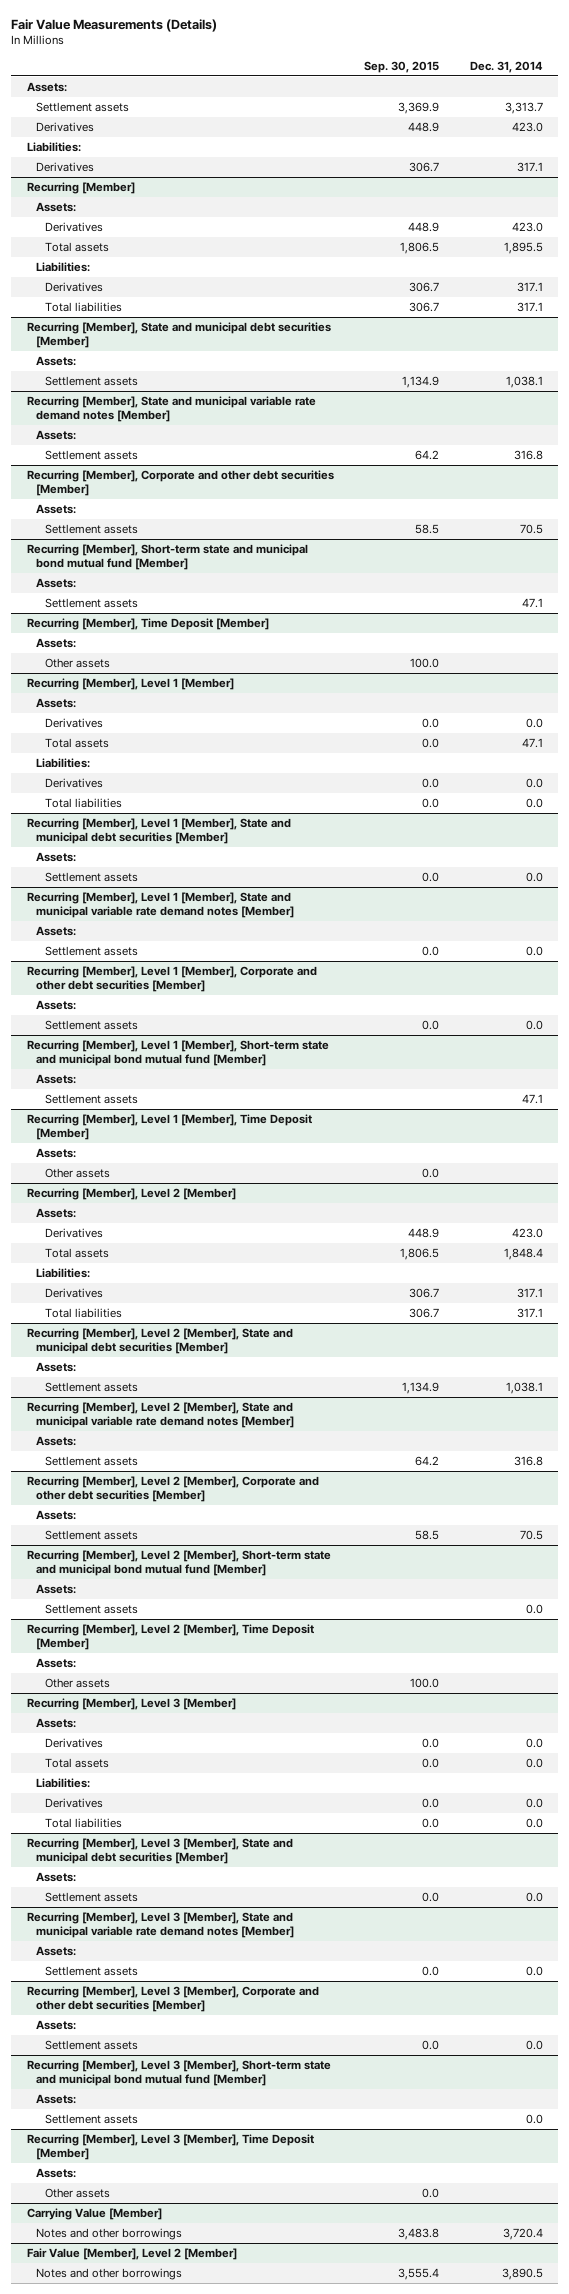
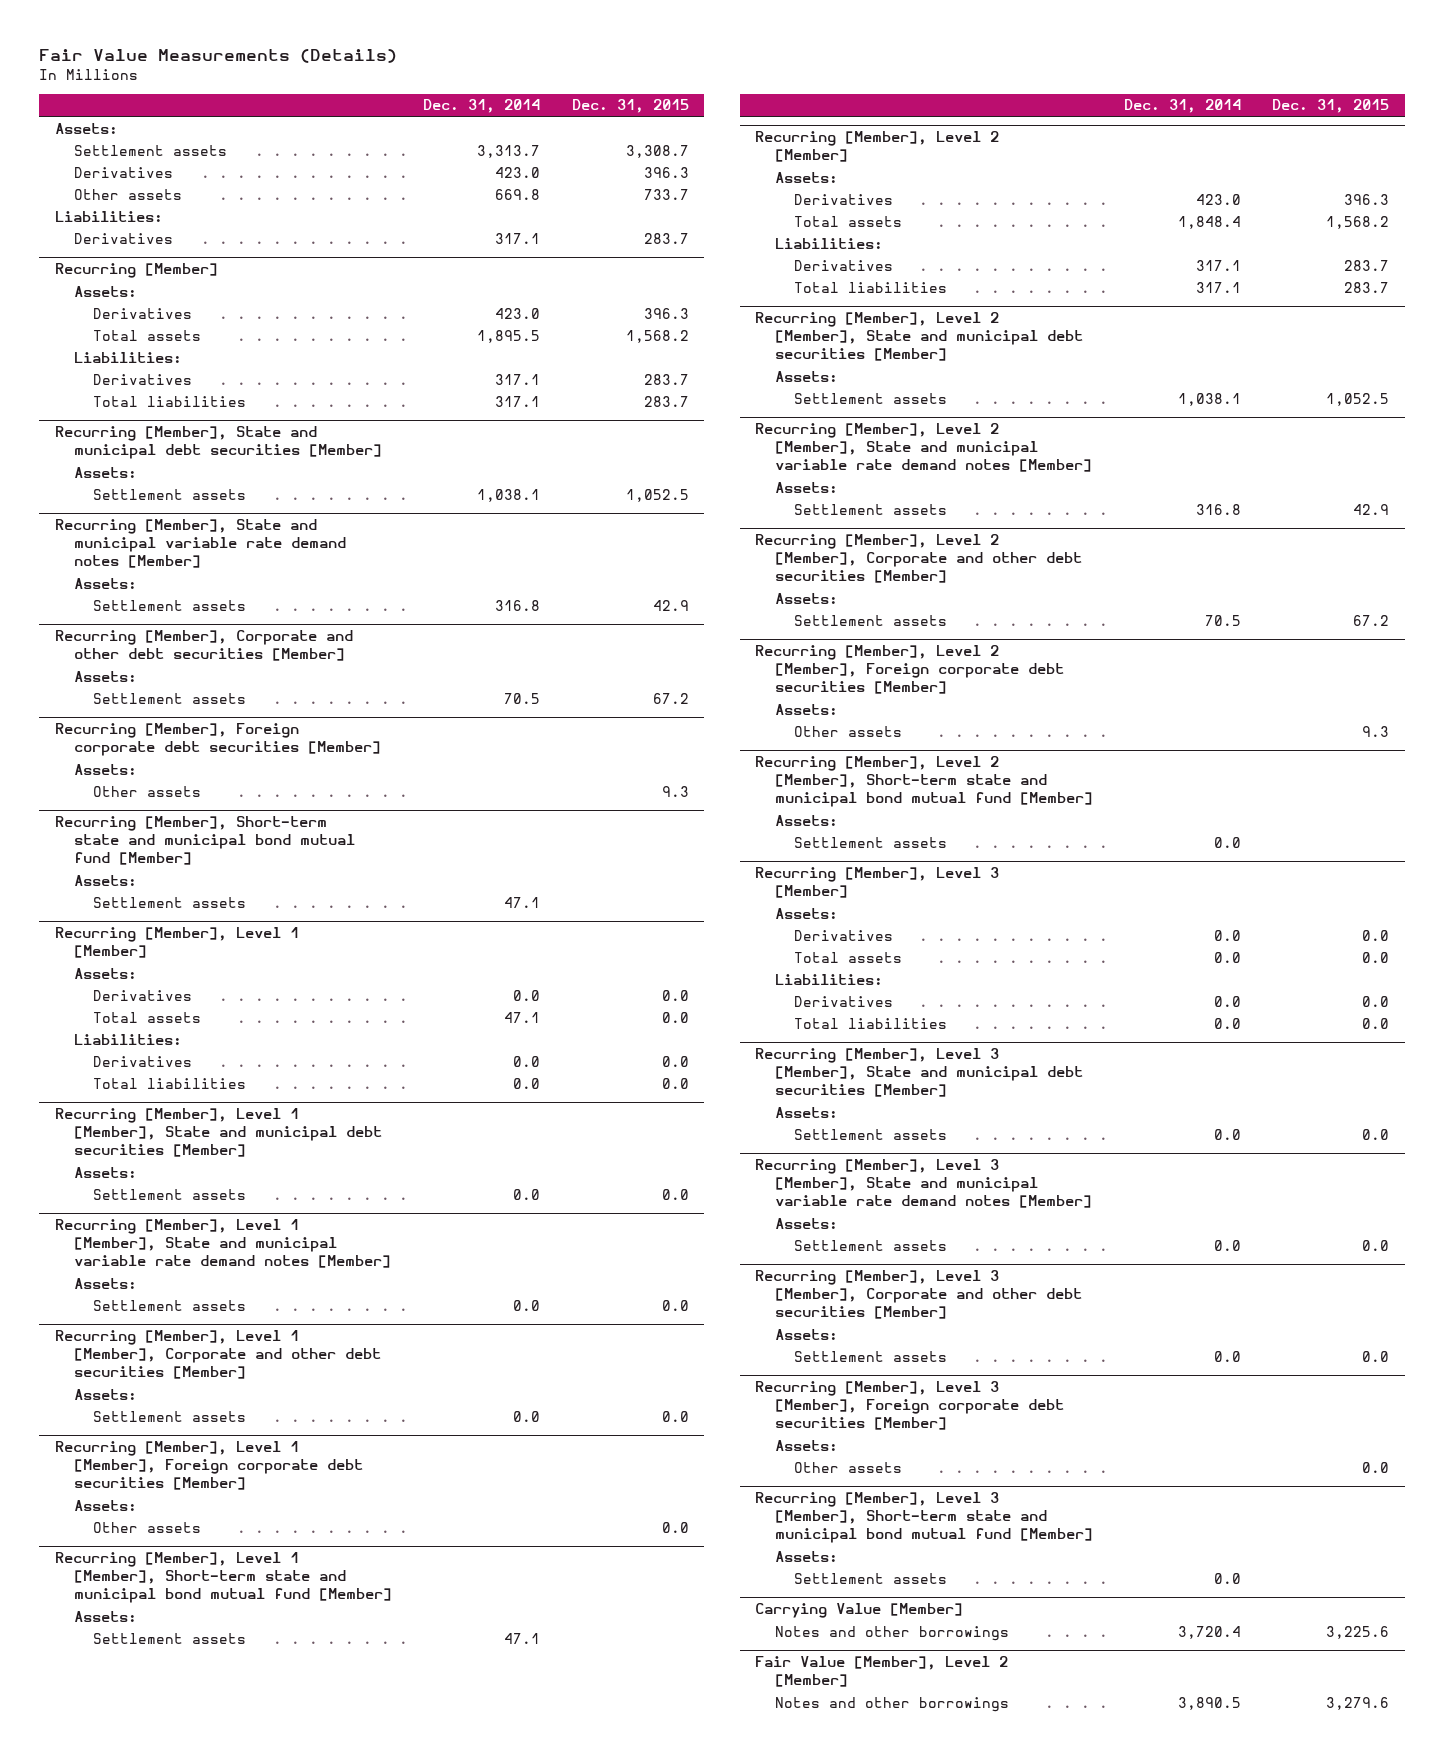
- | Sep. 30, 2015 | Dec. 31, 2014
+ | Dec. 31, 2014 | Dec. 31, 2015
+ Other assets | 669.8 | 733.7
+ Recurring [Member], Foreign corporate debt securities [Member]
+ Assets:
+ Other assets | | 9.3
- Recurring [Member], Time Deposit [Member]
- Assets:
- Other assets | 100.0 |
+ Recurring [Member], Level 1 [Member], Foreign corporate debt securities [Member]
+ Assets:
+ Other assets | | 0.0
- Recurring [Member], Level 1 [Member], Time Deposit [Member]
- Assets:
- Other assets | 0.0 |
+ Recurring [Member], Level 2 [Member], Foreign corporate debt securities [Member]
+ Assets:
+ Other assets | | 9.3
- Recurring [Member], Level 2 [Member], Time Deposit [Member]
- Assets:
- Other assets | 100.0 |
+ Recurring [Member], Level 3 [Member], Foreign corporate debt securities [Member]
+ Assets:
+ Other assets | | 0.0
- Recurring [Member], Level 3 [Member], Time Deposit [Member]
- Assets:
- Other assets | 0.0 |

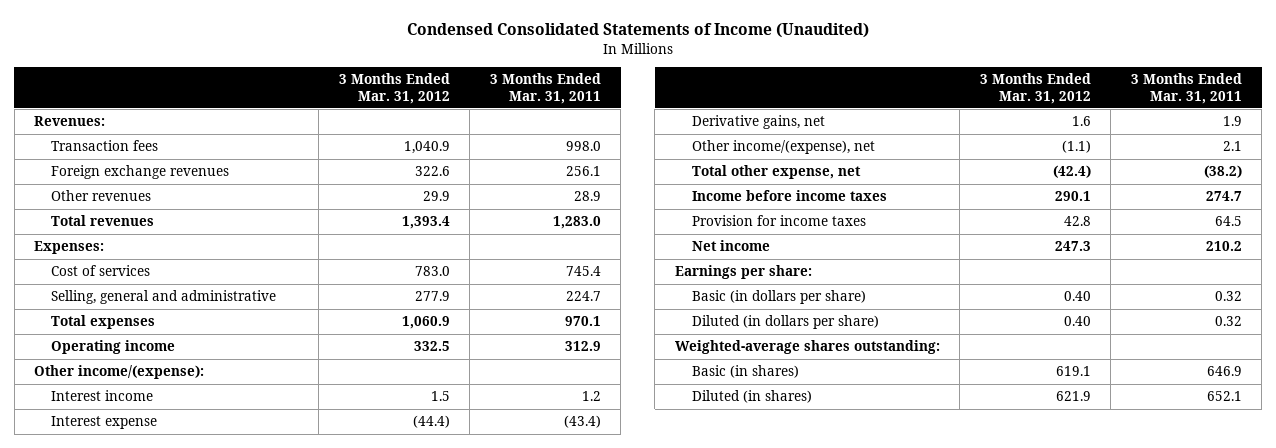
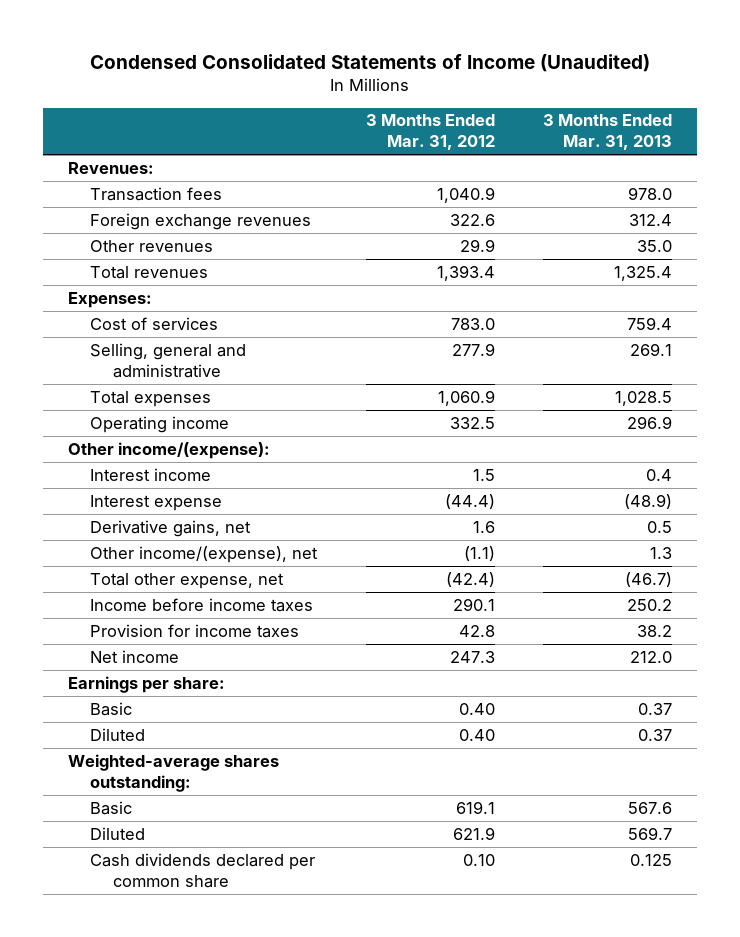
- | 3 Months Ended Mar. 31, 2012 | 3 Months Ended Mar. 31, 2011
+ | 3 Months Ended Mar. 31, 2012 | 3 Months Ended Mar. 31, 2013
- Basic (in dollars per share) | 0.40 | 0.32
- Diluted (in dollars per share) | 0.40 | 0.32
+ Basic | 0.40 | 0.37
+ Diluted | 0.40 | 0.37
- Basic (in shares) | 619.1 | 646.9
- Diluted (in shares) | 621.9 | 652.1
+ Basic | 619.1 | 567.6
+ Diluted | 621.9 | 569.7
+ Cash dividends declared per common share | 0.10 | 0.125

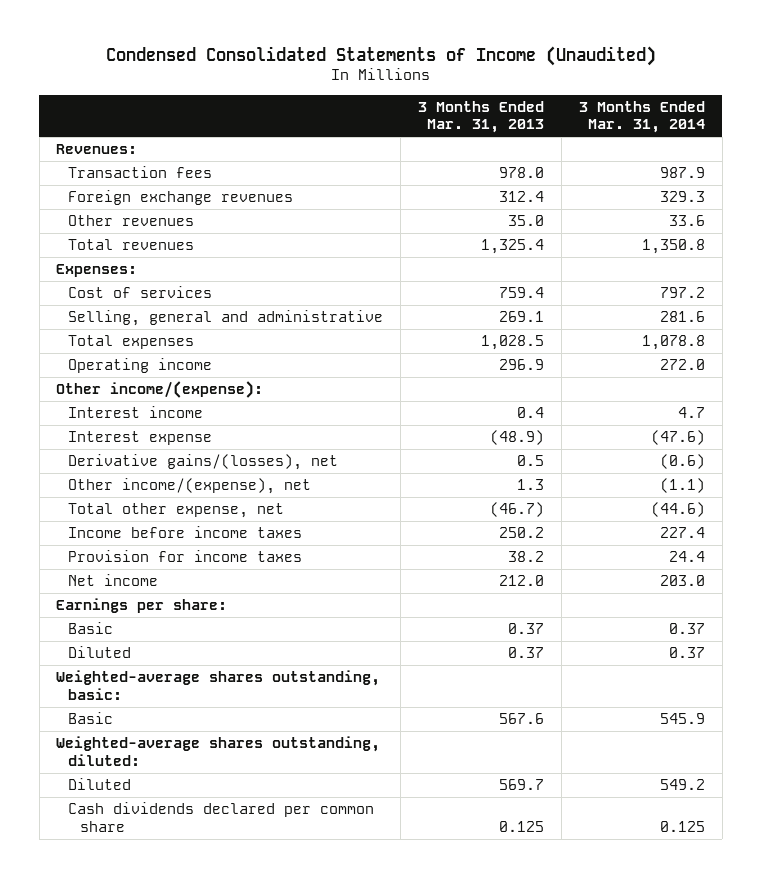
- | 3 Months Ended Mar. 31, 2012 | 3 Months Ended Mar. 31, 2013
+ | 3 Months Ended Mar. 31, 2013 | 3 Months Ended Mar. 31, 2014
- Derivative gains, net | 1.6 | 0.5
+ Derivative gains/(losses), net | 0.5 | (0.6)
- Weighted-average shares outstanding:
+ Weighted-average shares outstanding, basic:
+ Weighted-average shares outstanding, diluted:

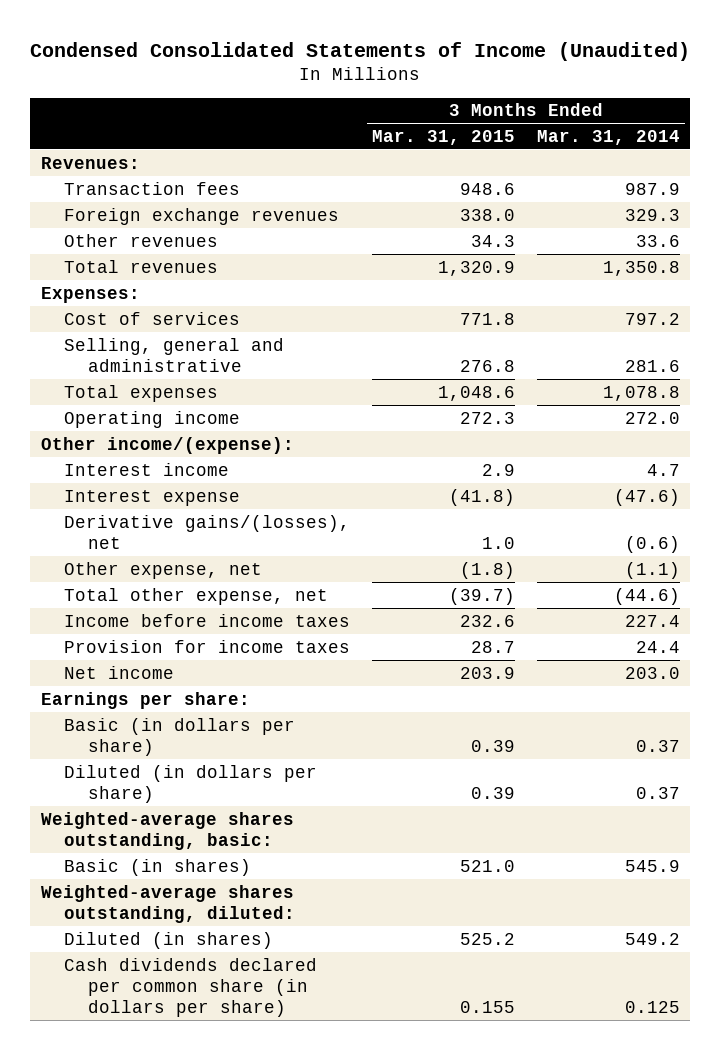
- | 3 Months Ended Mar. 31, 2013 | 3 Months Ended Mar. 31, 2014
+ | 3 Months Ended Mar. 31, 2015 | 3 Months Ended Mar. 31, 2014
- Other income/(expense), net | 1.3 | (1.1)
+ Other expense, net | (1.8) | (1.1)
- Basic | 0.37 | 0.37
- Diluted | 0.37 | 0.37
+ Basic (in dollars per share) | 0.39 | 0.37
+ Diluted (in dollars per share) | 0.39 | 0.37
- Basic | 567.6 | 545.9
+ Basic (in shares) | 521.0 | 545.9
- Diluted | 569.7 | 549.2
- Cash dividends declared per common share | 0.125 | 0.125
+ Diluted (in shares) | 525.2 | 549.2
+ Cash dividends declared per common share (in dollars per share) | 0.155 | 0.125

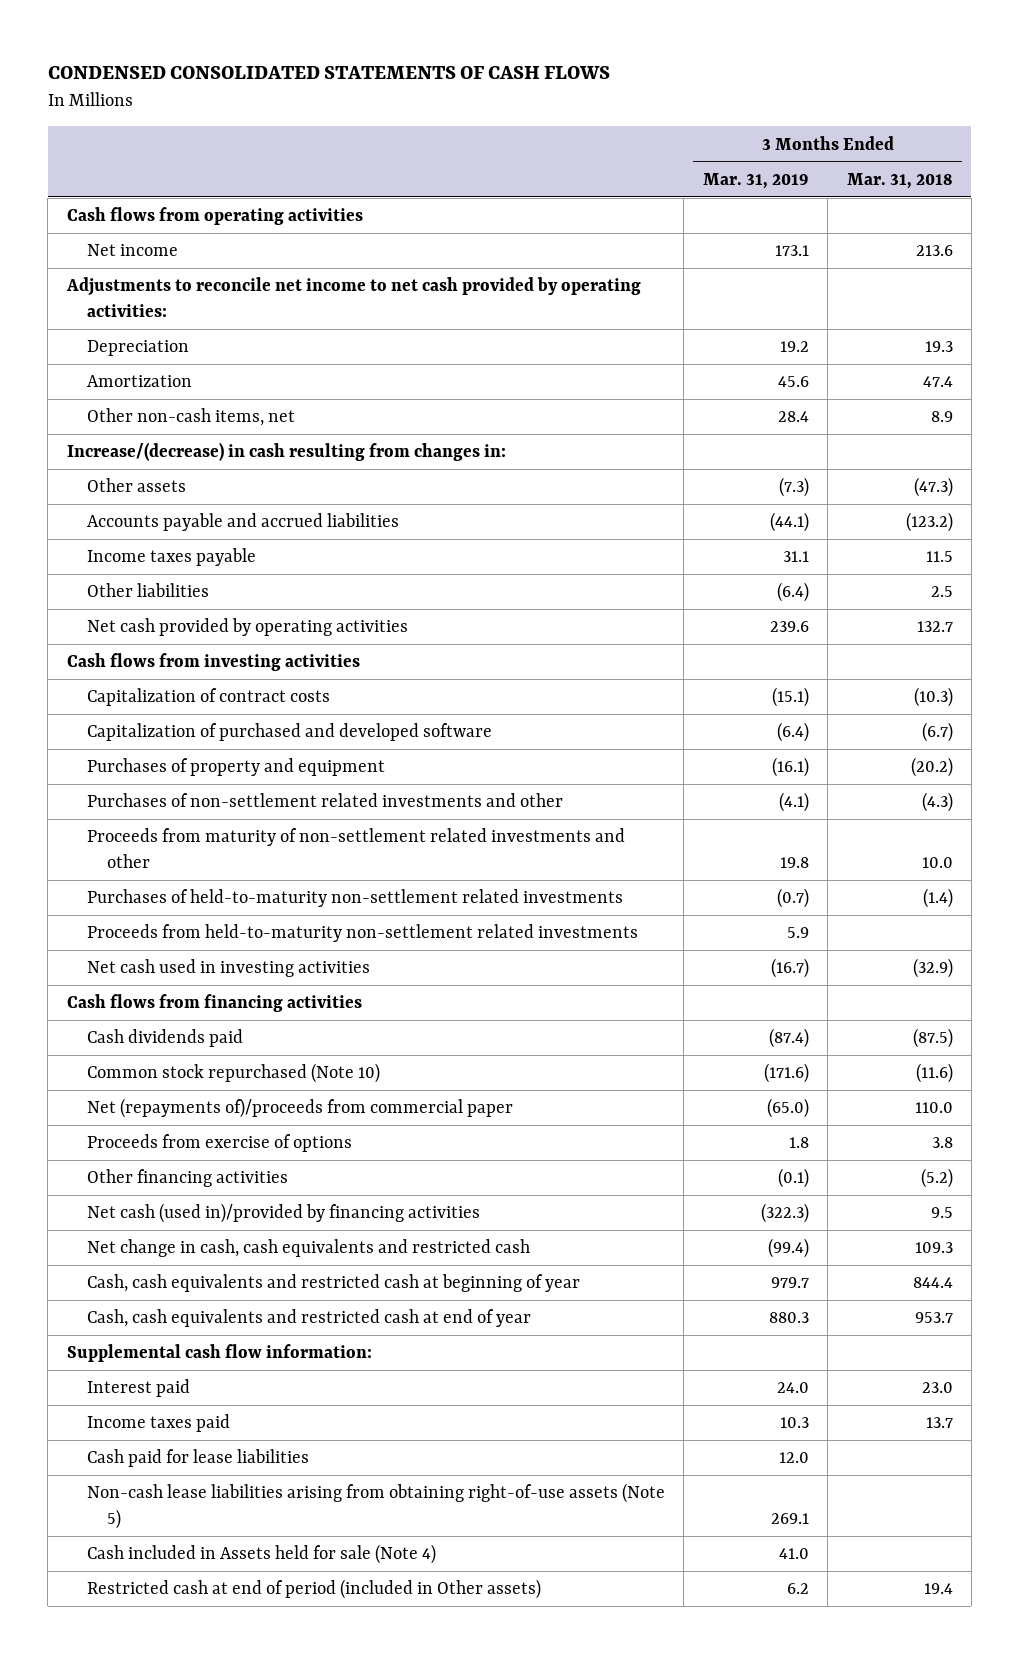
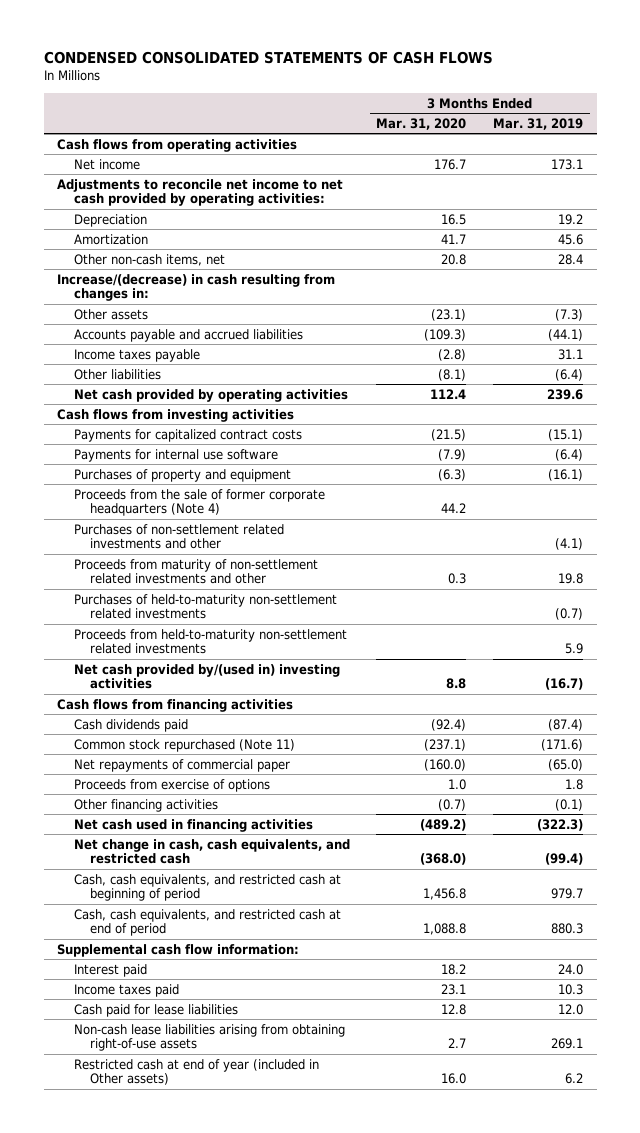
- | 3 Months Ended Mar. 31, 2019 | 3 Months Ended Mar. 31, 2018
+ | 3 Months Ended Mar. 31, 2020 | 3 Months Ended Mar. 31, 2019
- Capitalization of contract costs | (15.1) | (10.3)
- Capitalization of purchased and developed software | (6.4) | (6.7)
+ Payments for capitalized contract costs | (21.5) | (15.1)
+ Payments for internal use software | (7.9) | (6.4)
+ Proceeds from the sale of former corporate headquarters (Note 4) | 44.2 |
- Net cash used in investing activities | (16.7) | (32.9)
+ Net cash provided by/(used in) investing activities | 8.8 | (16.7)
- Common stock repurchased (Note 10) | (171.6) | (11.6)
- Net (repayments of)/proceeds from commercial paper | (65.0) | 110.0
+ Common stock repurchased (Note 11) | (237.1) | (171.6)
+ Net repayments of commercial paper | (160.0) | (65.0)
- Net cash (used in)/provided by financing activities | (322.3) | 9.5
- Net change in cash, cash equivalents and restricted cash | (99.4) | 109.3
- Cash, cash equivalents and restricted cash at beginning of year | 979.7 | 844.4
- Cash, cash equivalents and restricted cash at end of year | 880.3 | 953.7
+ Net cash used in financing activities | (489.2) | (322.3)
+ Net change in cash, cash equivalents, and restricted cash | (368.0) | (99.4)
+ Cash, cash equivalents, and restricted cash at beginning of period | 1,456.8 | 979.7
+ Cash, cash equivalents, and restricted cash at end of period | 1,088.8 | 880.3
- Non-cash lease liabilities arising from obtaining right-of-use assets (Note 5) | 269.1 |
- Cash included in Assets held for sale (Note 4) | 41.0 |
- Restricted cash at end of period (included in Other assets) | 6.2 | 19.4
+ Non-cash lease liabilities arising from obtaining right-of-use assets | 2.7 | 269.1
+ Restricted cash at end of year (included in Other assets) | 16.0 | 6.2

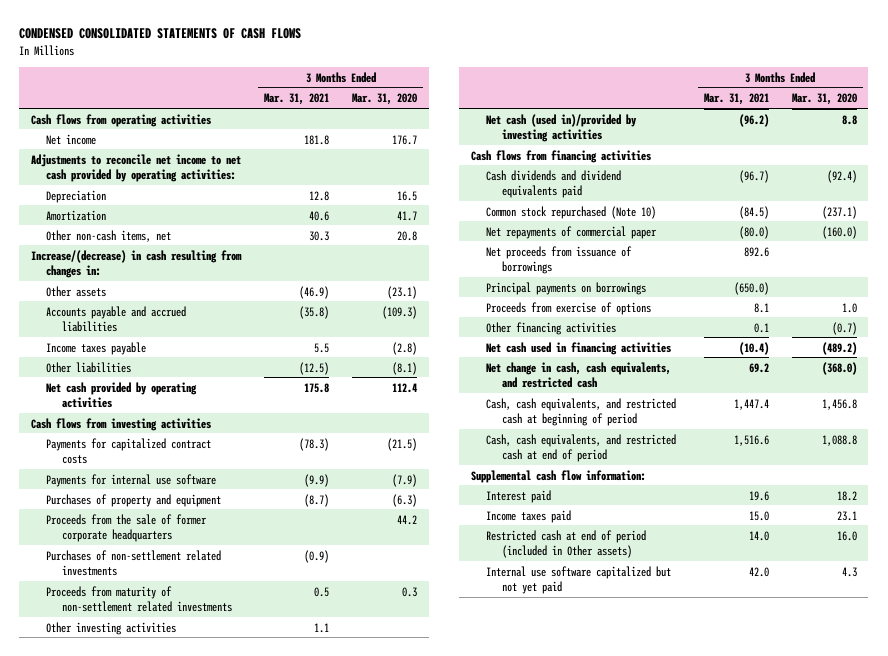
- | 3 Months Ended Mar. 31, 2020 | 3 Months Ended Mar. 31, 2019
+ | 3 Months Ended Mar. 31, 2021 | 3 Months Ended Mar. 31, 2020
- Proceeds from the sale of former corporate headquarters (Note 4) | 44.2 |
- Purchases of non-settlement related investments and other | | (4.1)
- Proceeds from maturity of non-settlement related investments and other | 0.3 | 19.8
- Purchases of held-to-maturity non-settlement related investments | | (0.7)
- Proceeds from held-to-maturity non-settlement related investments | | 5.9
- Net cash provided by/(used in) investing activities | 8.8 | (16.7)
+ Proceeds from the sale of former corporate headquarters | | 44.2
+ Purchases of non-settlement related investments | (0.9) |
+ Proceeds from maturity of non-settlement related investments | 0.5 | 0.3
+ Other investing activities | 1.1 |
+ Net cash (used in)/provided by investing activities | (96.2) | 8.8
- Cash dividends paid | (92.4) | (87.4)
- Common stock repurchased (Note 11) | (237.1) | (171.6)
+ Cash dividends and dividend equivalents paid | (96.7) | (92.4)
+ Common stock repurchased (Note 10) | (84.5) | (237.1)
+ Net proceeds from issuance of borrowings | 892.6 |
+ Principal payments on borrowings | (650.0) |
- Cash paid for lease liabilities | 12.8 | 12.0
- Non-cash lease liabilities arising from obtaining right-of-use assets | 2.7 | 269.1
- Restricted cash at end of year (included in Other assets) | 16.0 | 6.2
+ Restricted cash at end of period (included in Other assets) | 14.0 | 16.0
+ Internal use software capitalized but not yet paid | 42.0 | 4.3

